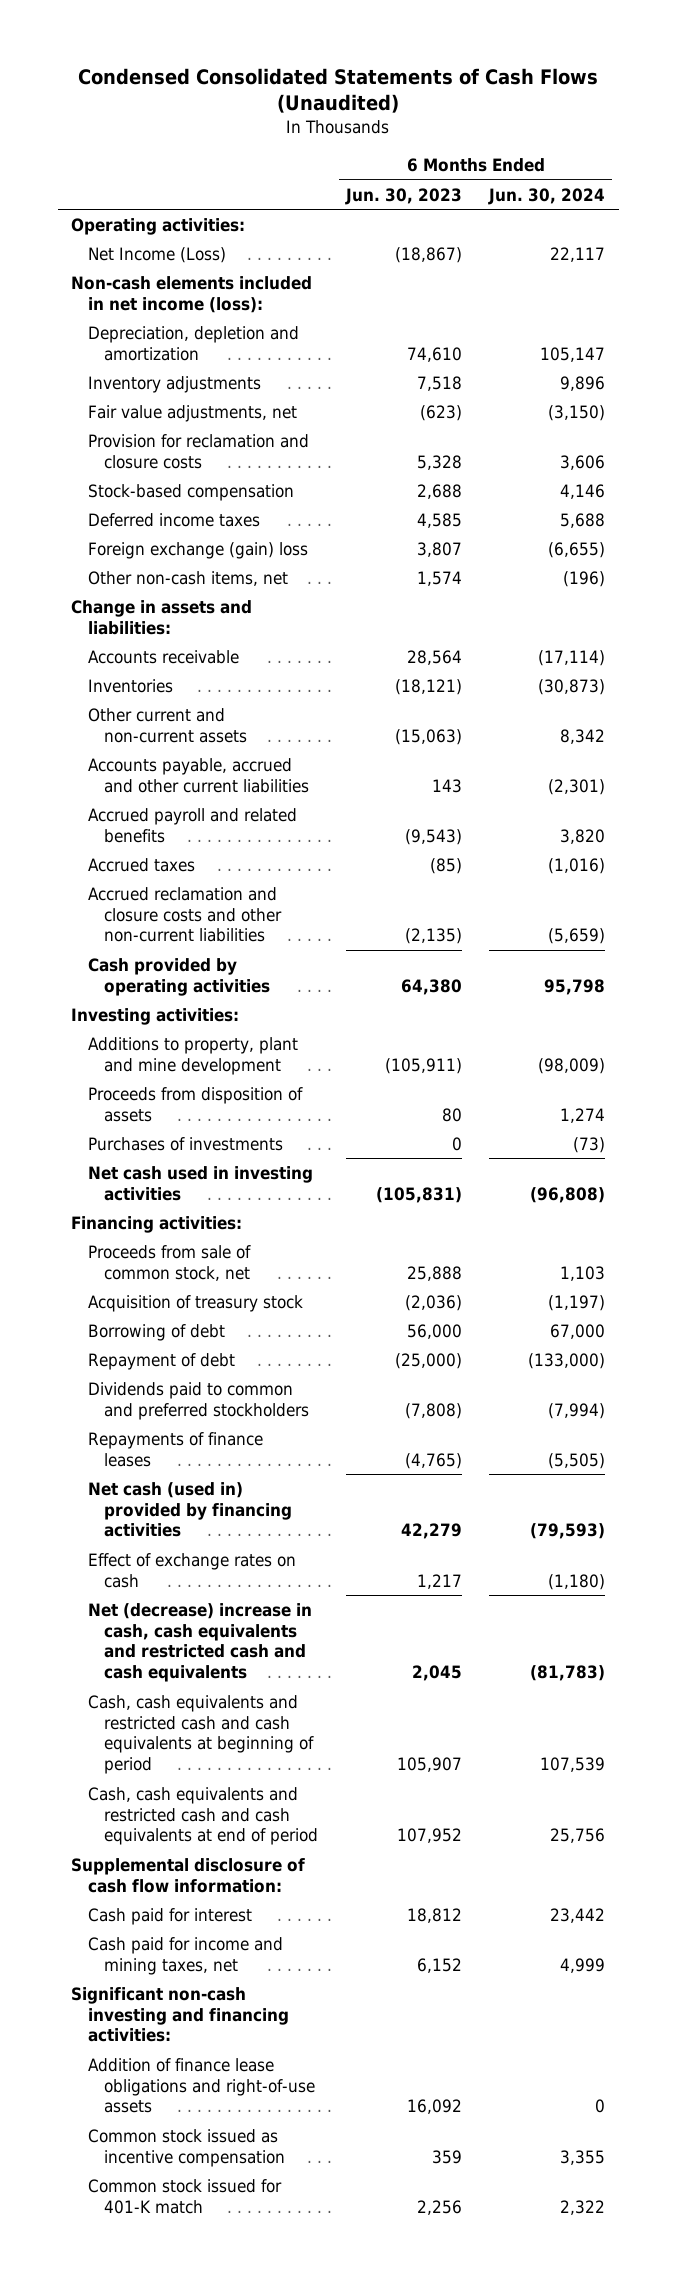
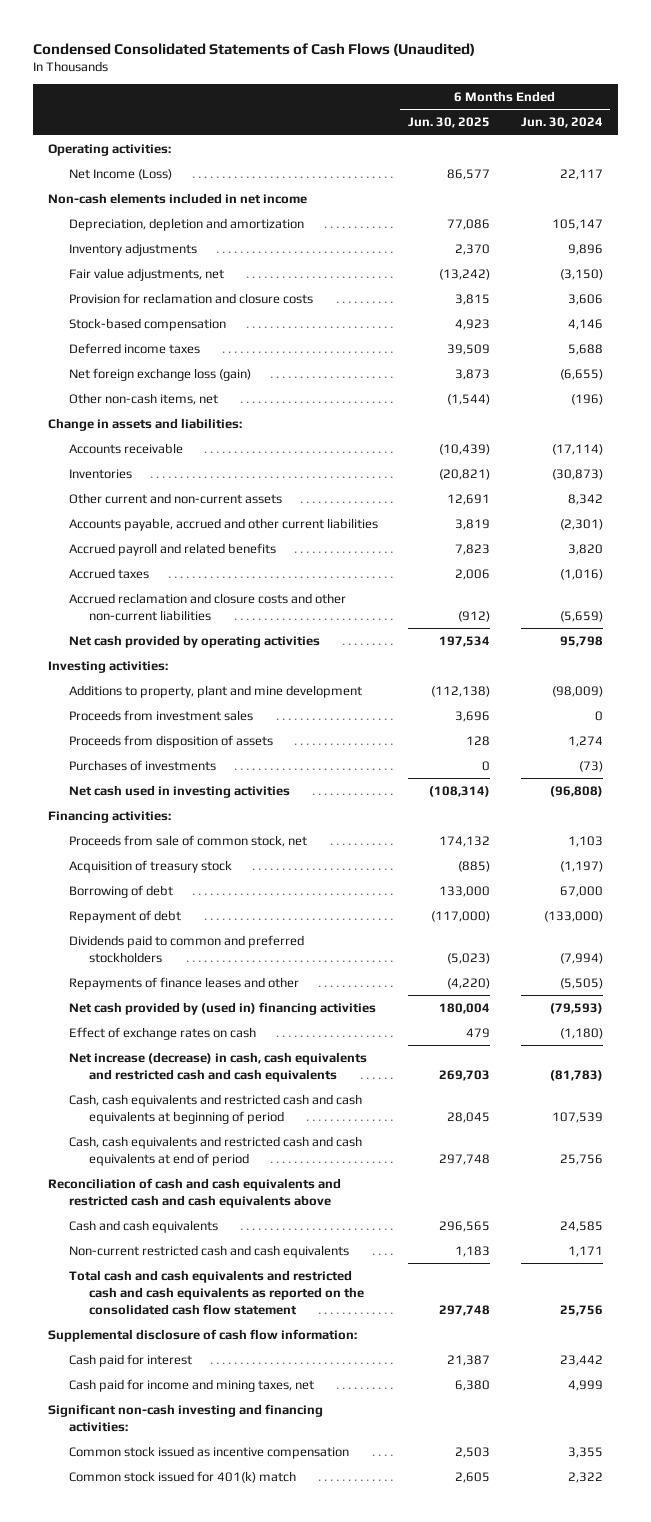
- | 6 Months Ended Jun. 30, 2023 | 6 Months Ended Jun. 30, 2024
+ | 6 Months Ended Jun. 30, 2025 | 6 Months Ended Jun. 30, 2024
- Non-cash elements included in net income (loss):
+ Non-cash elements included in net income
- Foreign exchange (gain) loss | 3,807 | (6,655)
+ Net foreign exchange loss (gain) | 3,873 | (6,655)
- Cash provided by operating activities | 64,380 | 95,798
+ Net cash provided by operating activities | 197,534 | 95,798
+ Proceeds from investment sales | 3,696 | 0
- Repayments of finance leases | (4,765) | (5,505)
- Net cash (used in) provided by financing activities | 42,279 | (79,593)
+ Repayments of finance leases and other | (4,220) | (5,505)
+ Net cash provided by (used in) financing activities | 180,004 | (79,593)
- Net (decrease) increase in cash, cash equivalents and restricted cash and cash equivalents | 2,045 | (81,783)
+ Net increase (decrease) in cash, cash equivalents and restricted cash and cash equivalents | 269,703 | (81,783)
+ Reconciliation of cash and cash equivalents and restricted cash and cash equivalents above
+ Cash and cash equivalents | 296,565 | 24,585
+ Non-current restricted cash and cash equivalents | 1,183 | 1,171
+ Total cash and cash equivalents and restricted cash and cash equivalents as reported on the consolidated cash flow statement | 297,748 | 25,756
- Addition of finance lease obligations and right-of-use assets | 16,092 | 0
- Common stock issued for 401-K match | 2,256 | 2,322
+ Common stock issued for 401(k) match | 2,605 | 2,322

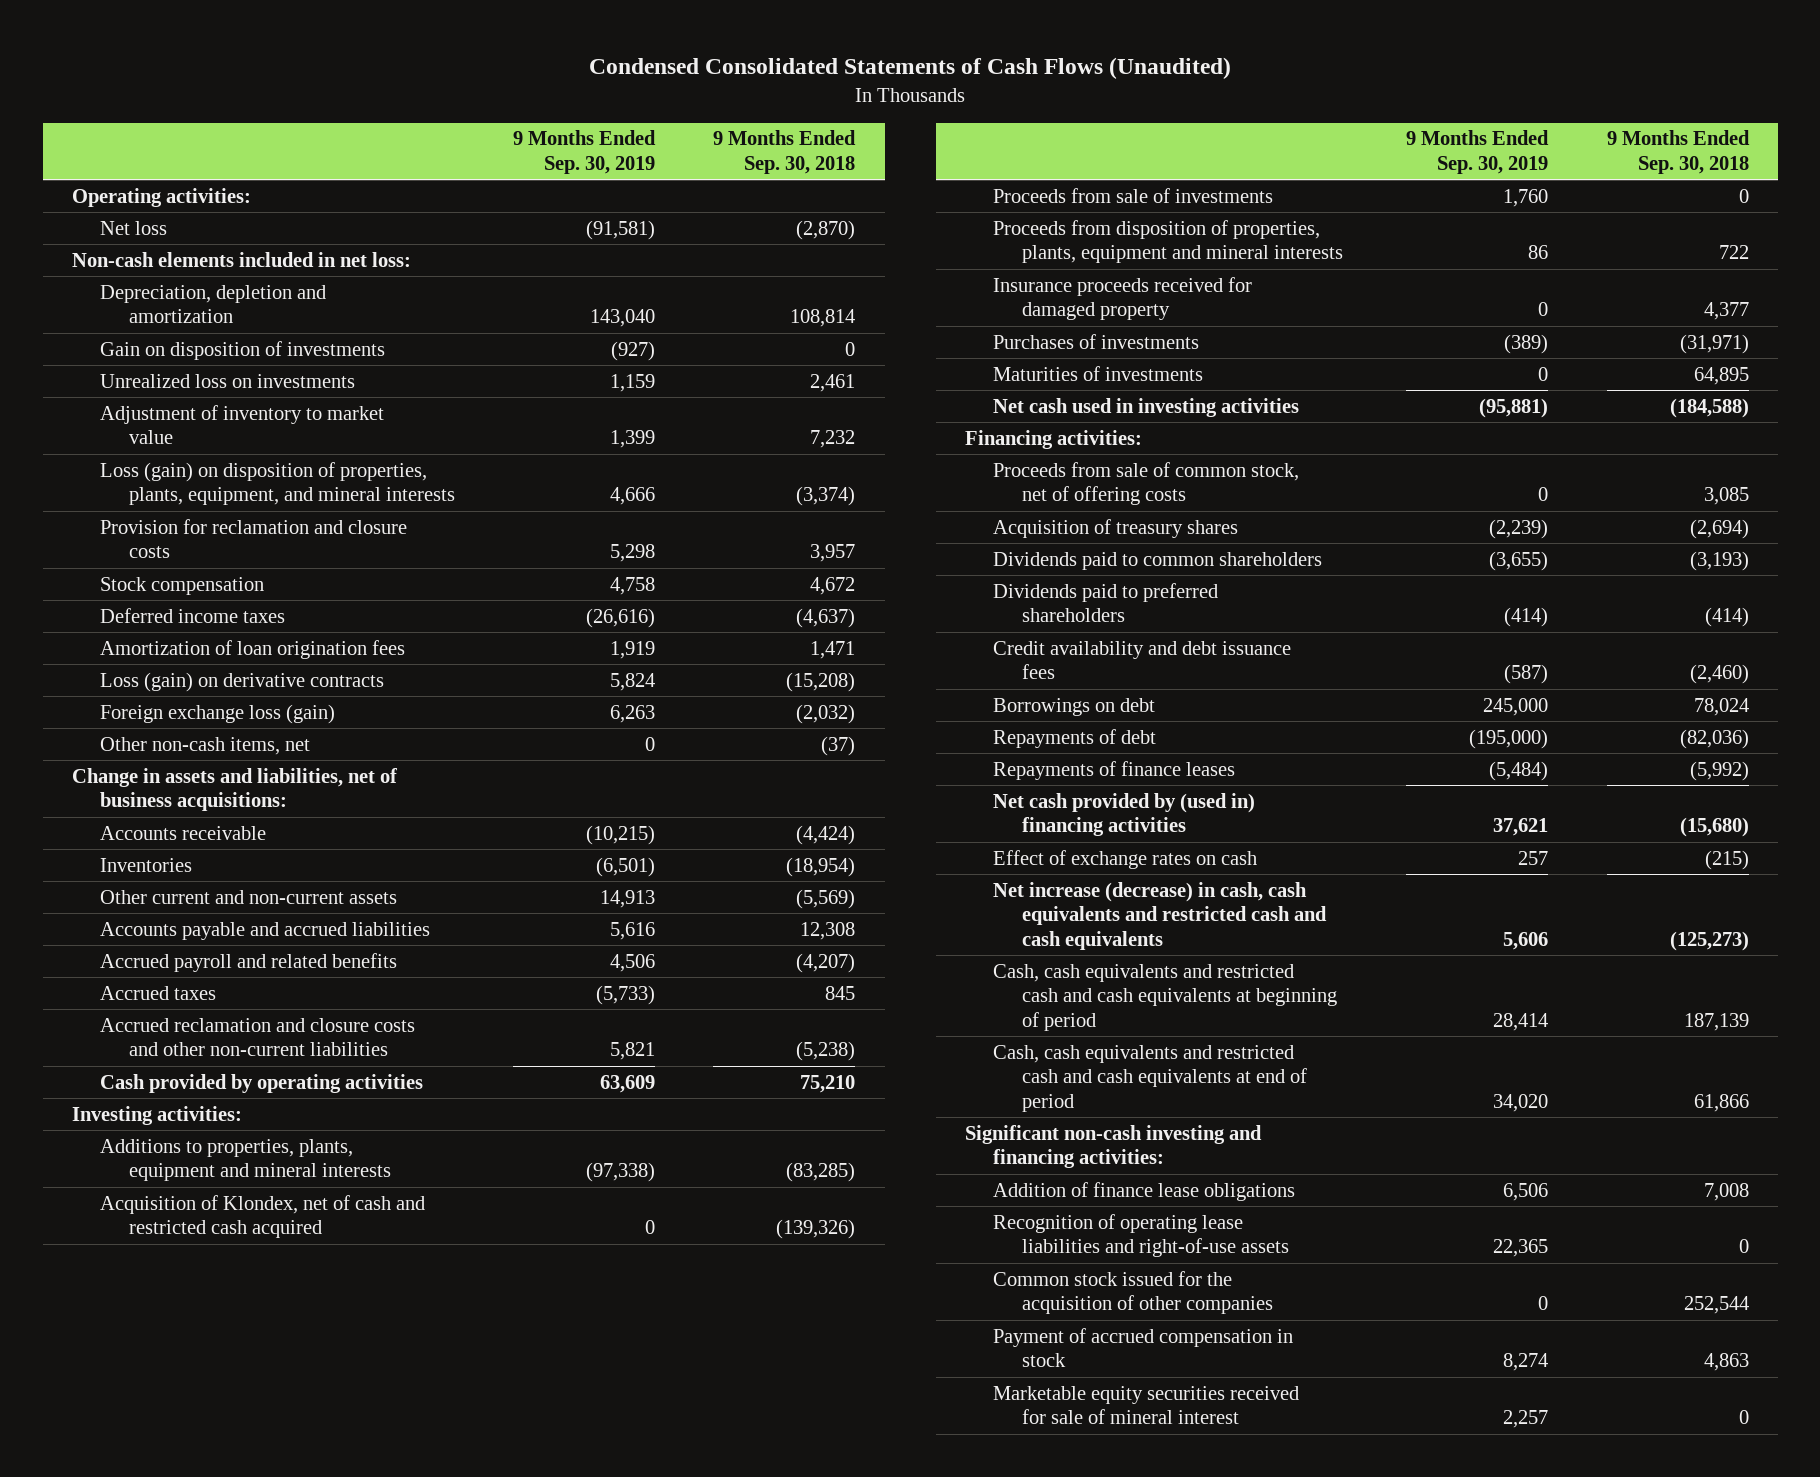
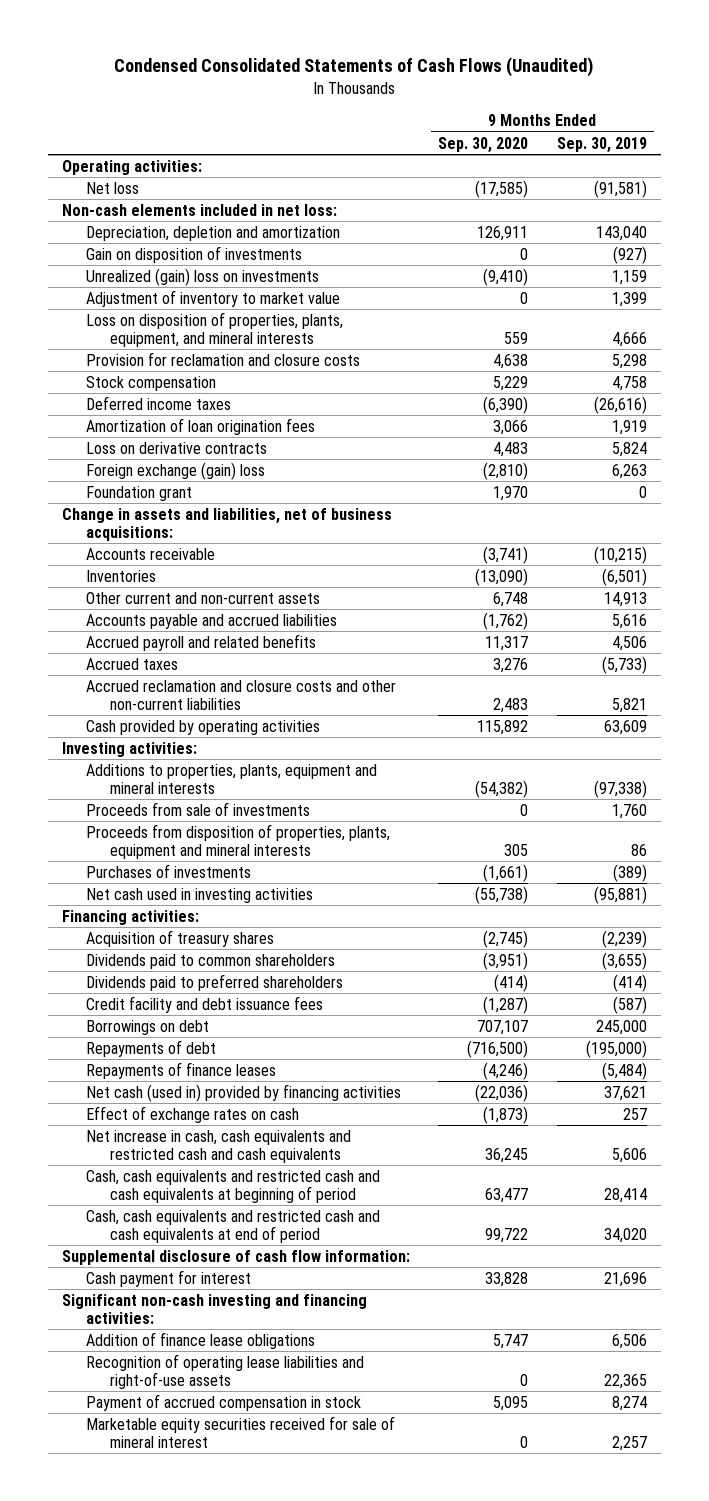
- | 9 Months Ended Sep. 30, 2019 | 9 Months Ended Sep. 30, 2018
+ | 9 Months Ended Sep. 30, 2020 | 9 Months Ended Sep. 30, 2019
- Unrealized loss on investments | 1,159 | 2,461
+ Unrealized (gain) loss on investments | (9,410) | 1,159
- Loss (gain) on disposition of properties, plants, equipment, and mineral interests | 4,666 | (3,374)
+ Loss on disposition of properties, plants, equipment, and mineral interests | 559 | 4,666
- Loss (gain) on derivative contracts | 5,824 | (15,208)
- Foreign exchange loss (gain) | 6,263 | (2,032)
- Other non-cash items, net | 0 | (37)
+ Loss on derivative contracts | 4,483 | 5,824
+ Foreign exchange (gain) loss | (2,810) | 6,263
+ Foundation grant | 1,970 | 0
- Acquisition of Klondex, net of cash and restricted cash acquired | 0 | (139,326)
- Insurance proceeds received for damaged property | 0 | 4,377
- Maturities of investments | 0 | 64,895
- Proceeds from sale of common stock, net of offering costs | 0 | 3,085
- Credit availability and debt issuance fees | (587) | (2,460)
+ Credit facility and debt issuance fees | (1,287) | (587)
- Net cash provided by (used in) financing activities | 37,621 | (15,680)
+ Net cash (used in) provided by financing activities | (22,036) | 37,621
- Net increase (decrease) in cash, cash equivalents and restricted cash and cash equivalents | 5,606 | (125,273)
+ Net increase in cash, cash equivalents and restricted cash and cash equivalents | 36,245 | 5,606
+ Supplemental disclosure of cash flow information:
+ Cash payment for interest | 33,828 | 21,696
- Common stock issued for the acquisition of other companies | 0 | 252,544

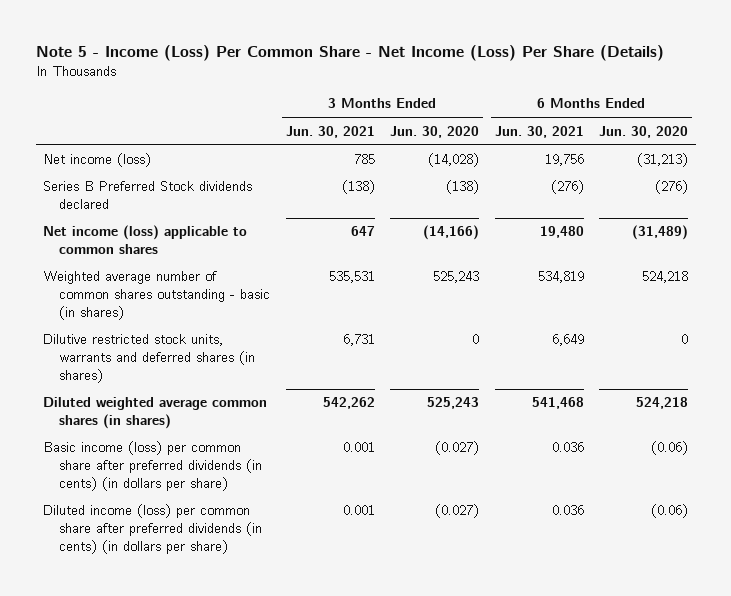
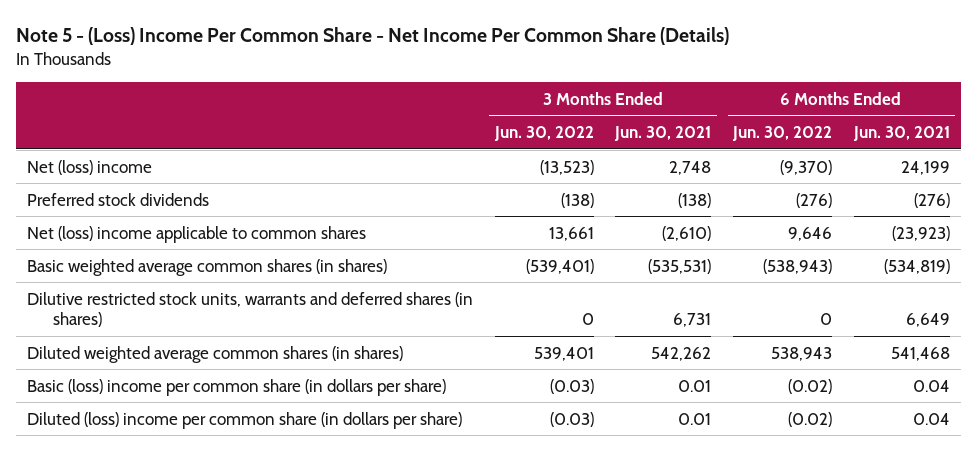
- Note 5 - Income (Loss) Per Common Share - Net Income (Loss) Per Share (Details)
+ Note 5 - (Loss) Income Per Common Share - Net Income Per Common Share (Details)
- | 3 Months Ended Jun. 30, 2021 | 3 Months Ended Jun. 30, 2020 | 6 Months Ended Jun. 30, 2021 | 6 Months Ended Jun. 30, 2020
+ | 3 Months Ended Jun. 30, 2022 | 3 Months Ended Jun. 30, 2021 | 6 Months Ended Jun. 30, 2022 | 6 Months Ended Jun. 30, 2021
- Net income (loss) | 785 | (14,028) | 19,756 | (31,213)
- Series B Preferred Stock dividends declared | (138) | (138) | (276) | (276)
- Net income (loss) applicable to common shares | 647 | (14,166) | 19,480 | (31,489)
- Weighted average number of common shares outstanding - basic (in shares) | 535,531 | 525,243 | 534,819 | 524,218
+ Net (loss) income | (13,523) | 2,748 | (9,370) | 24,199
+ Preferred stock dividends | (138) | (138) | (276) | (276)
+ Net (loss) income applicable to common shares | 13,661 | (2,610) | 9,646 | (23,923)
+ Basic weighted average common shares (in shares) | (539,401) | (535,531) | (538,943) | (534,819)
- Basic income (loss) per common share after preferred dividends (in cents) (in dollars per share) | 0.001 | (0.027) | 0.036 | (0.06)
- Diluted income (loss) per common share after preferred dividends (in cents) (in dollars per share) | 0.001 | (0.027) | 0.036 | (0.06)
+ Basic (loss) income per common share (in dollars per share) | (0.03) | 0.01 | (0.02) | 0.04
+ Diluted (loss) income per common share (in dollars per share) | (0.03) | 0.01 | (0.02) | 0.04

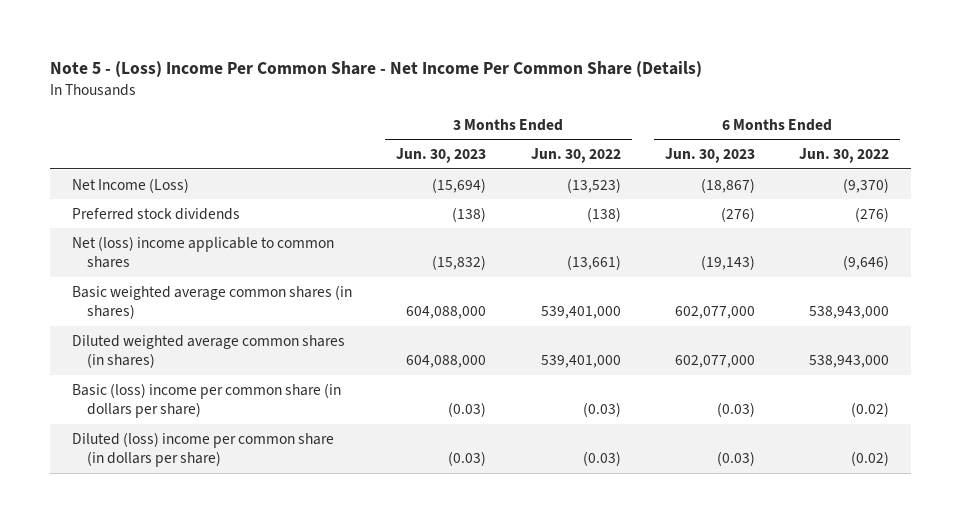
- | 3 Months Ended Jun. 30, 2022 | 3 Months Ended Jun. 30, 2021 | 6 Months Ended Jun. 30, 2022 | 6 Months Ended Jun. 30, 2021
+ | 3 Months Ended Jun. 30, 2023 | 3 Months Ended Jun. 30, 2022 | 6 Months Ended Jun. 30, 2023 | 6 Months Ended Jun. 30, 2022
- Net (loss) income | (13,523) | 2,748 | (9,370) | 24,199
+ Net Income (Loss) | (15,694) | (13,523) | (18,867) | (9,370)
- Net (loss) income applicable to common shares | 13,661 | (2,610) | 9,646 | (23,923)
- Basic weighted average common shares (in shares) | (539,401) | (535,531) | (538,943) | (534,819)
- Dilutive restricted stock units, warrants and deferred shares (in shares) | 0 | 6,731 | 0 | 6,649
- Diluted weighted average common shares (in shares) | 539,401 | 542,262 | 538,943 | 541,468
+ Net (loss) income applicable to common shares | (15,832) | (13,661) | (19,143) | (9,646)
+ Basic weighted average common shares (in shares) | 604,088,000 | 539,401,000 | 602,077,000 | 538,943,000
+ Diluted weighted average common shares (in shares) | 604,088,000 | 539,401,000 | 602,077,000 | 538,943,000

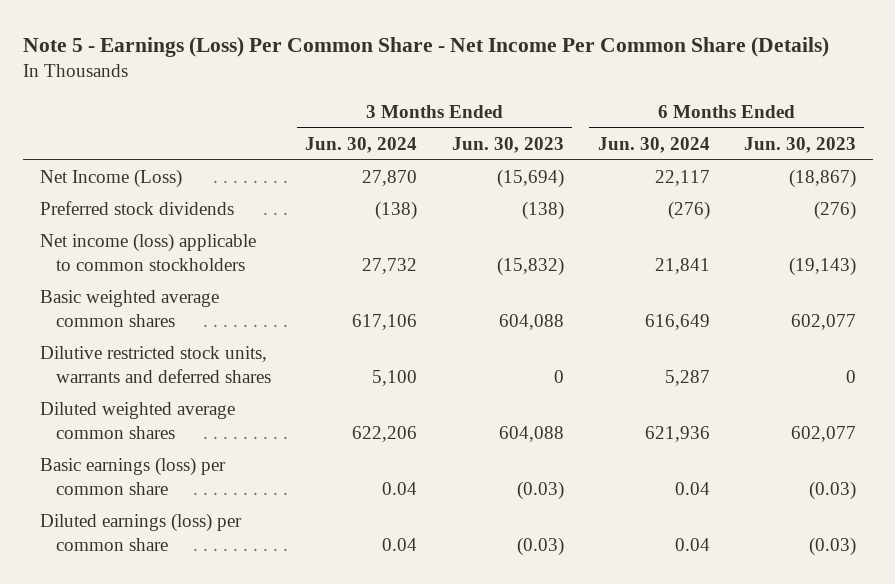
- Note 5 - (Loss) Income Per Common Share - Net Income Per Common Share (Details)
+ Note 5 - Earnings (Loss) Per Common Share - Net Income Per Common Share (Details)
- | 3 Months Ended Jun. 30, 2023 | 3 Months Ended Jun. 30, 2022 | 6 Months Ended Jun. 30, 2023 | 6 Months Ended Jun. 30, 2022
+ | 3 Months Ended Jun. 30, 2024 | 3 Months Ended Jun. 30, 2023 | 6 Months Ended Jun. 30, 2024 | 6 Months Ended Jun. 30, 2023
- Net (loss) income applicable to common shares | (15,832) | (13,661) | (19,143) | (9,646)
- Basic weighted average common shares (in shares) | 604,088,000 | 539,401,000 | 602,077,000 | 538,943,000
- Diluted weighted average common shares (in shares) | 604,088,000 | 539,401,000 | 602,077,000 | 538,943,000
- Basic (loss) income per common share (in dollars per share) | (0.03) | (0.03) | (0.03) | (0.02)
- Diluted (loss) income per common share (in dollars per share) | (0.03) | (0.03) | (0.03) | (0.02)
+ Net income (loss) applicable to common stockholders | 27,732 | (15,832) | 21,841 | (19,143)
+ Basic weighted average common shares | 617,106 | 604,088 | 616,649 | 602,077
+ Dilutive restricted stock units, warrants and deferred shares | 5,100 | 0 | 5,287 | 0
+ Diluted weighted average common shares | 622,206 | 604,088 | 621,936 | 602,077
+ Basic earnings (loss) per common share | 0.04 | (0.03) | 0.04 | (0.03)
+ Diluted earnings (loss) per common share | 0.04 | (0.03) | 0.04 | (0.03)

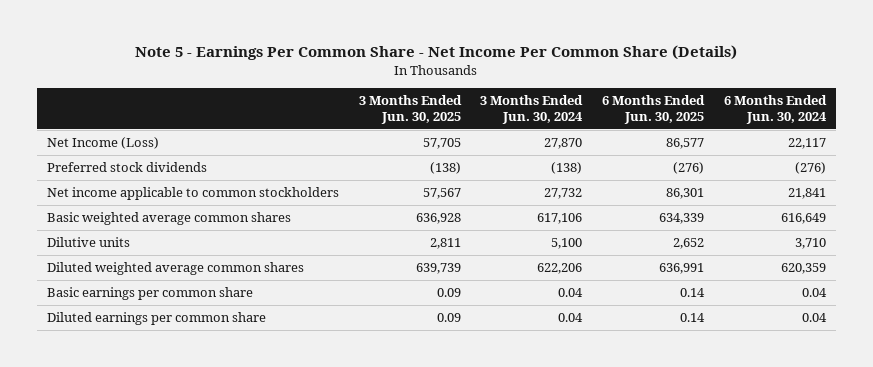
- Note 5 - Earnings (Loss) Per Common Share - Net Income Per Common Share (Details)
+ Note 5 - Earnings Per Common Share - Net Income Per Common Share (Details)
- | 3 Months Ended Jun. 30, 2024 | 3 Months Ended Jun. 30, 2023 | 6 Months Ended Jun. 30, 2024 | 6 Months Ended Jun. 30, 2023
+ | 3 Months Ended Jun. 30, 2025 | 3 Months Ended Jun. 30, 2024 | 6 Months Ended Jun. 30, 2025 | 6 Months Ended Jun. 30, 2024
- Net income (loss) applicable to common stockholders | 27,732 | (15,832) | 21,841 | (19,143)
+ Net income applicable to common stockholders | 57,567 | 27,732 | 86,301 | 21,841
- Dilutive restricted stock units, warrants and deferred shares | 5,100 | 0 | 5,287 | 0
- Diluted weighted average common shares | 622,206 | 604,088 | 621,936 | 602,077
- Basic earnings (loss) per common share | 0.04 | (0.03) | 0.04 | (0.03)
- Diluted earnings (loss) per common share | 0.04 | (0.03) | 0.04 | (0.03)
+ Dilutive units | 2,811 | 5,100 | 2,652 | 3,710
+ Diluted weighted average common shares | 639,739 | 622,206 | 636,991 | 620,359
+ Basic earnings per common share | 0.09 | 0.04 | 0.14 | 0.04
+ Diluted earnings per common share | 0.09 | 0.04 | 0.14 | 0.04

